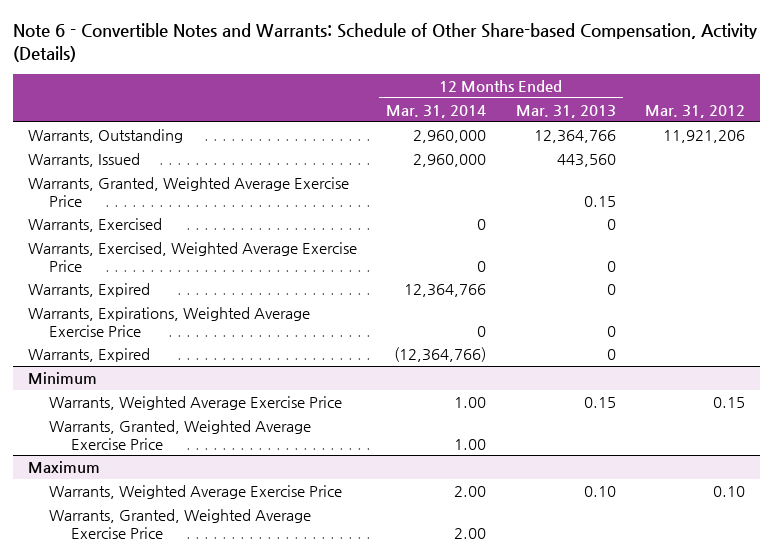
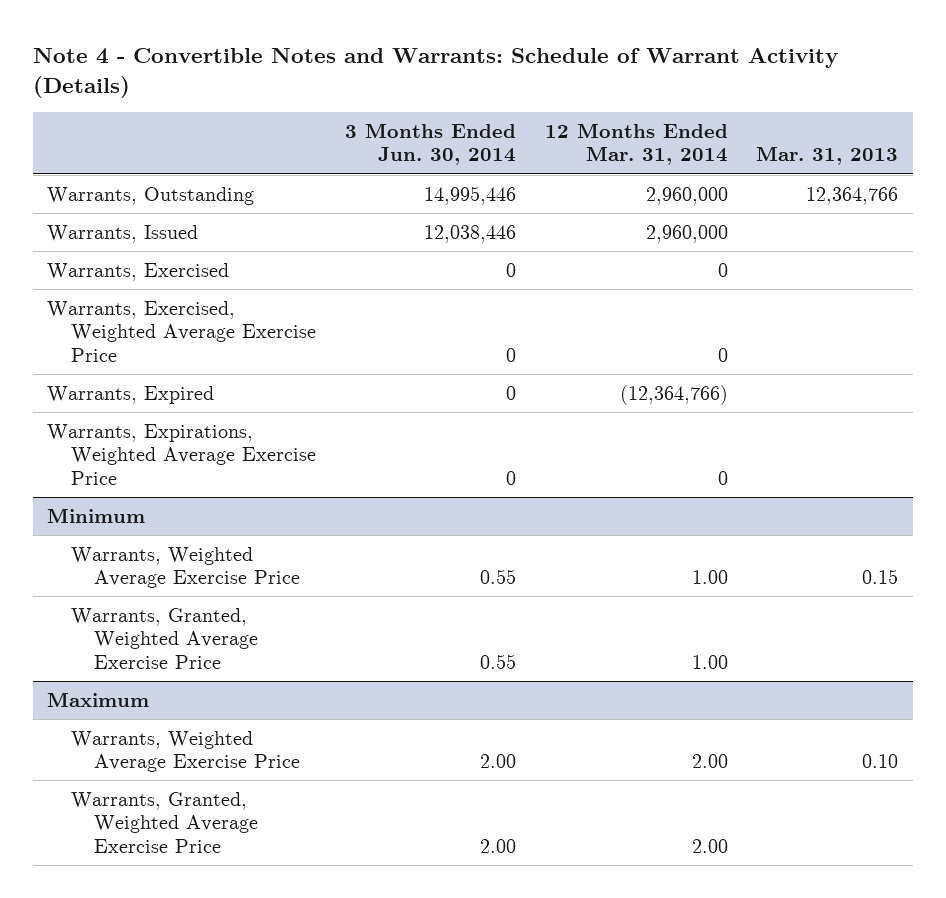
- Note 6 - Convertible Notes and Warrants: Schedule of Other Share-based Compensation, Activity (Details)
+ Note 4 - Convertible Notes and Warrants: Schedule of Warrant Activity (Details)
- | 12 Months Ended Mar. 31, 2014 | 12 Months Ended Mar. 31, 2013 | Mar. 31, 2012
+ | 3 Months Ended Jun. 30, 2014 | 12 Months Ended Mar. 31, 2014 | Mar. 31, 2013
- Warrants, Granted, Weighted Average Exercise Price | | 0.15 |
- Warrants, Expired | 12,364,766 | 0 |
moved down: Warrants, Expirations, Weighted Average Exercise Price | 0 | 0 |

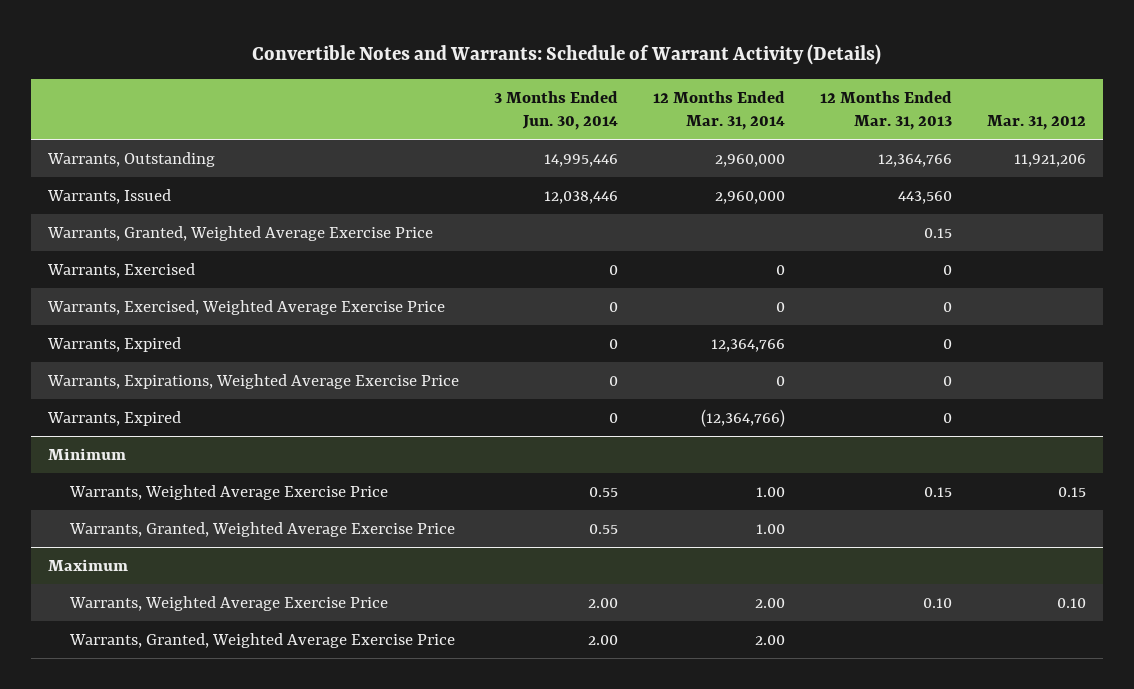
- Note 4 - Convertible Notes and Warrants: Schedule of Warrant Activity (Details)
+ Convertible Notes and Warrants: Schedule of Warrant Activity (Details)
- | 3 Months Ended Jun. 30, 2014 | 12 Months Ended Mar. 31, 2014 | Mar. 31, 2013
+ | 3 Months Ended Jun. 30, 2014 | 12 Months Ended Mar. 31, 2014 | 12 Months Ended Mar. 31, 2013 | Mar. 31, 2012
+ Warrants, Granted, Weighted Average Exercise Price | | | 0.15 |
+ Warrants, Expired | 0 | 12,364,766 | 0 |
moved down: Warrants, Expired | 0 | (12,364,766) | 0 |

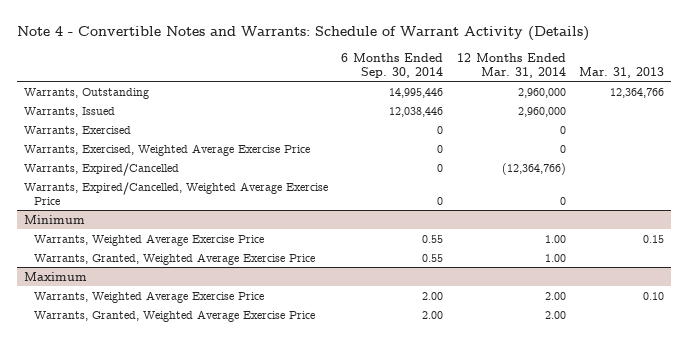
- Convertible Notes and Warrants: Schedule of Warrant Activity (Details)
+ Note 4 - Convertible Notes and Warrants: Schedule of Warrant Activity (Details)
- | 3 Months Ended Jun. 30, 2014 | 12 Months Ended Mar. 31, 2014 | 12 Months Ended Mar. 31, 2013 | Mar. 31, 2012
+ | 6 Months Ended Sep. 30, 2014 | 12 Months Ended Mar. 31, 2014 | Mar. 31, 2013
- Warrants, Granted, Weighted Average Exercise Price | | | 0.15 |
- Warrants, Expired | 0 | 12,364,766 | 0 |
- Warrants, Expirations, Weighted Average Exercise Price | 0 | 0 | 0 |
- Warrants, Expired | 0 | (12,364,766) | 0 |
+ Warrants, Expired/Cancelled | 0 | (12,364,766) |
+ Warrants, Expired/Cancelled, Weighted Average Exercise Price | 0 | 0 |

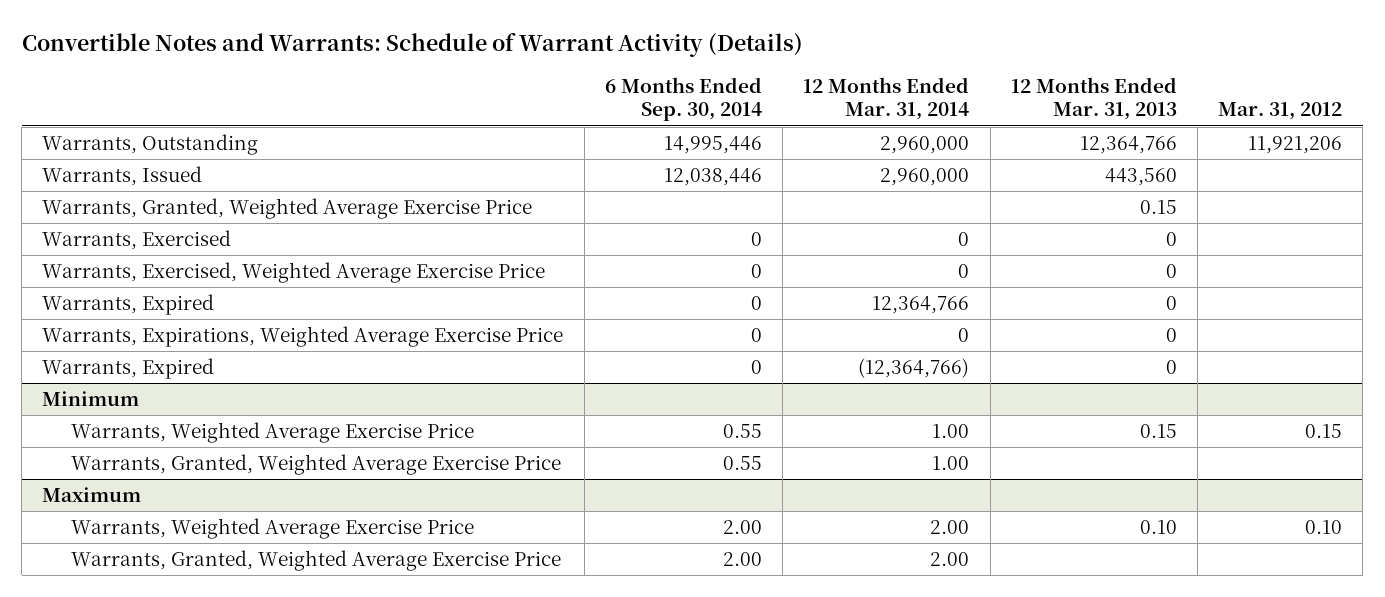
- Note 4 - Convertible Notes and Warrants: Schedule of Warrant Activity (Details)
+ Convertible Notes and Warrants: Schedule of Warrant Activity (Details)
- | 6 Months Ended Sep. 30, 2014 | 12 Months Ended Mar. 31, 2014 | Mar. 31, 2013
+ | 6 Months Ended Sep. 30, 2014 | 12 Months Ended Mar. 31, 2014 | 12 Months Ended Mar. 31, 2013 | Mar. 31, 2012
+ Warrants, Granted, Weighted Average Exercise Price | | | 0.15 |
- Warrants, Expired/Cancelled | 0 | (12,364,766) |
- Warrants, Expired/Cancelled, Weighted Average Exercise Price | 0 | 0 |
+ Warrants, Expired | 0 | 12,364,766 | 0 |
+ Warrants, Expirations, Weighted Average Exercise Price | 0 | 0 | 0 |
+ Warrants, Expired | 0 | (12,364,766) | 0 |

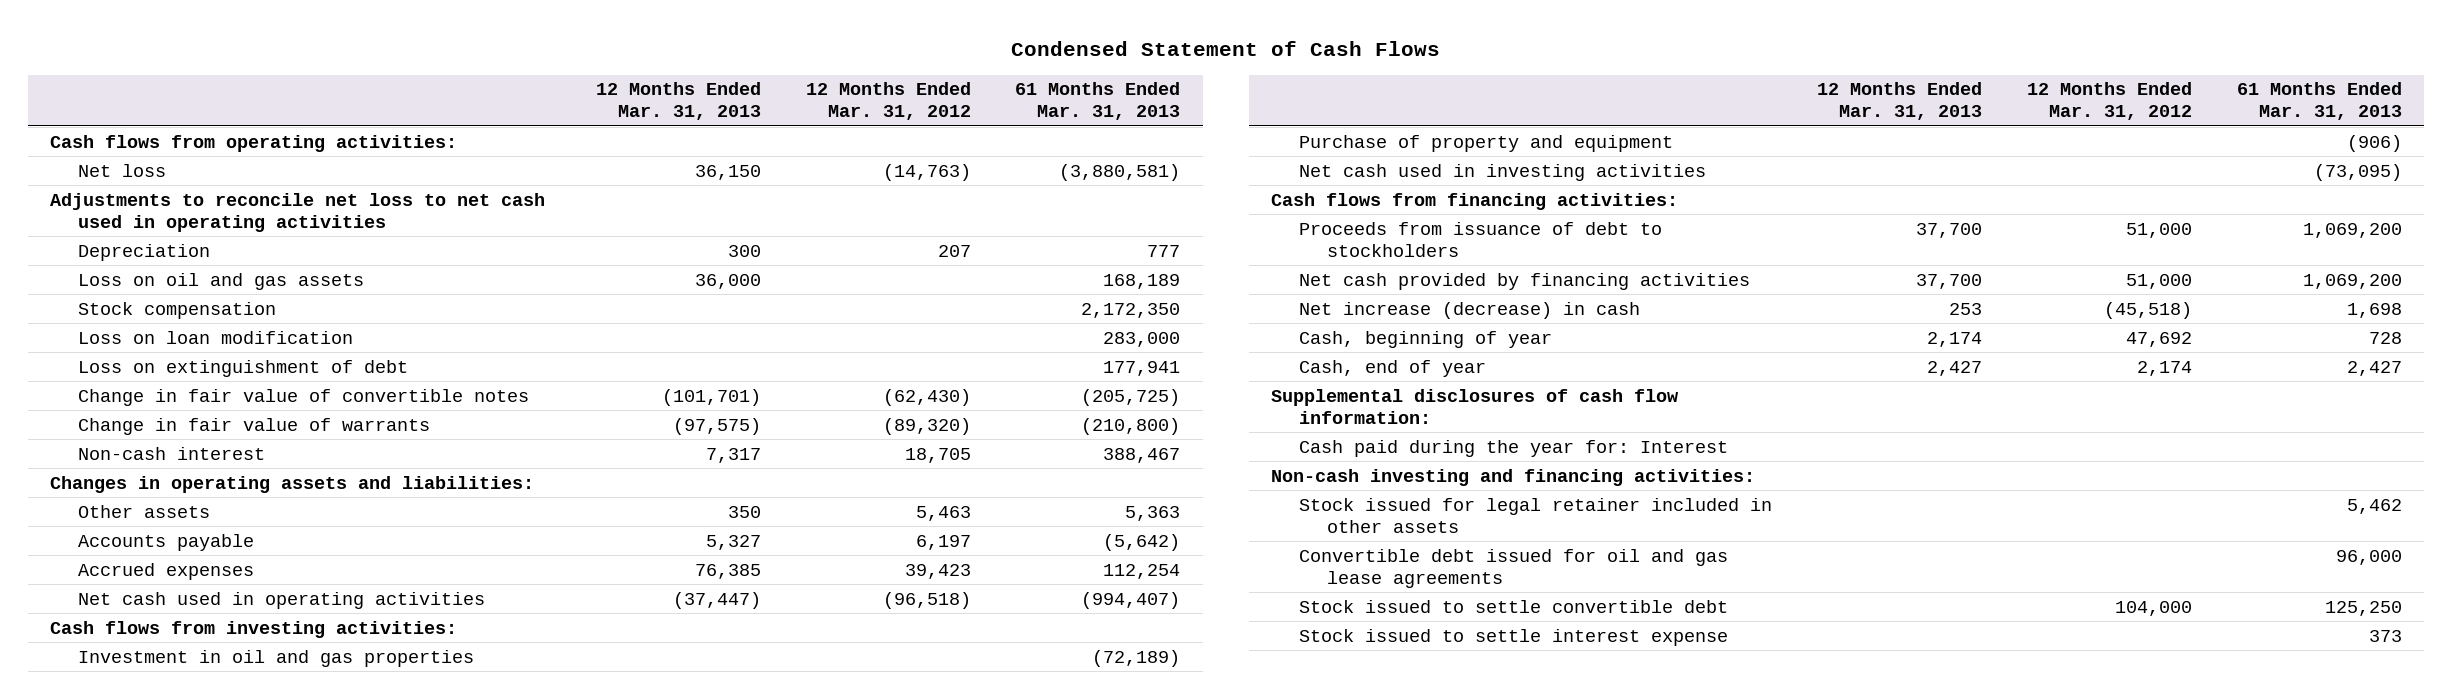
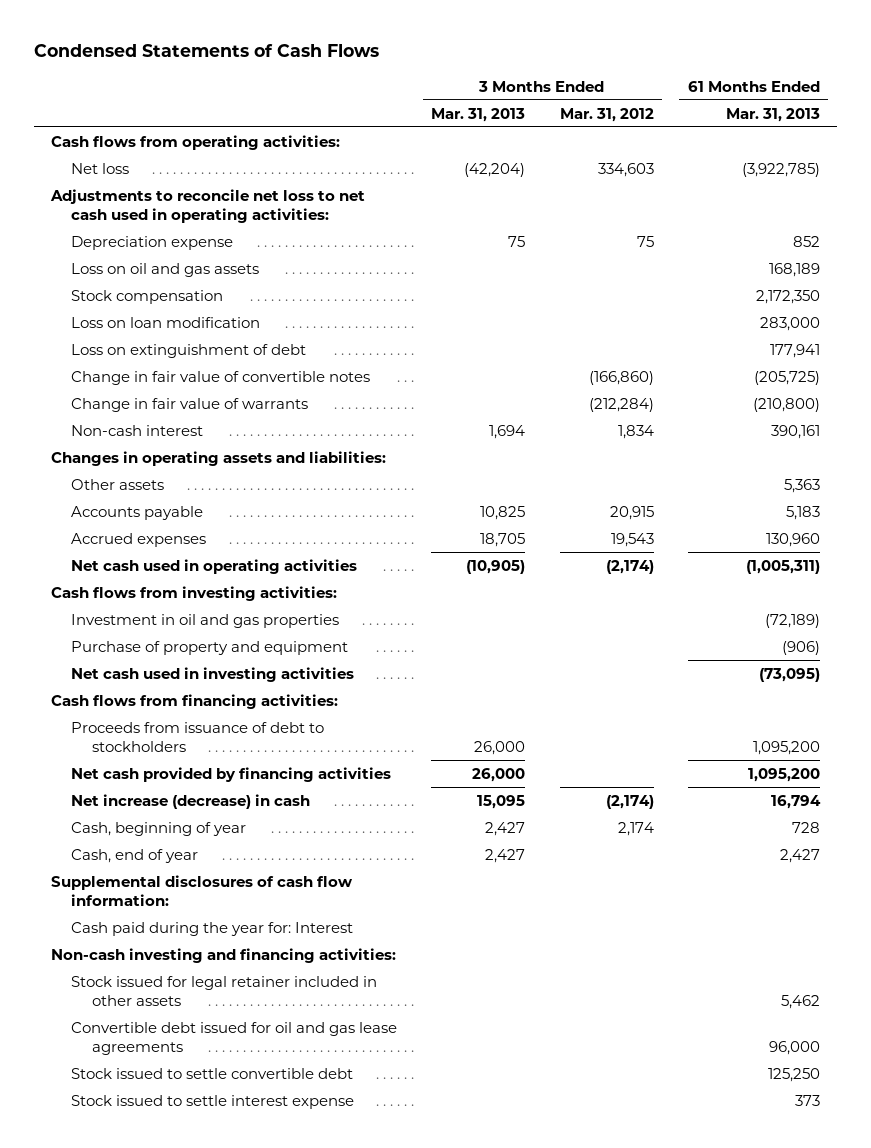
- Condensed Statement of Cash Flows
+ Condensed Statements of Cash Flows
- | 12 Months Ended Mar. 31, 2013 | 12 Months Ended Mar. 31, 2012 | 61 Months Ended Mar. 31, 2013
+ | 3 Months Ended Mar. 31, 2013 | 3 Months Ended Mar. 31, 2012 | 61 Months Ended Mar. 31, 2013
- Net loss | 36,150 | (14,763) | (3,880,581)
- Adjustments to reconcile net loss to net cash used in operating activities
- Depreciation | 300 | 207 | 777
+ Net loss | (42,204) | 334,603 | (3,922,785)
+ Adjustments to reconcile net loss to net cash used in operating activities:
+ Depreciation expense | 75 | 75 | 852
- Non-cash interest | 7,317 | 18,705 | 388,467
+ Non-cash interest | 1,694 | 1,834 | 390,161
- Accounts payable | 5,327 | 6,197 | (5,642)
- Accrued expenses | 76,385 | 39,423 | 112,254
- Net cash used in operating activities | (37,447) | (96,518) | (994,407)
+ Accounts payable | 10,825 | 20,915 | 5,183
+ Accrued expenses | 18,705 | 19,543 | 130,960
+ Net cash used in operating activities | (10,905) | (2,174) | (1,005,311)
- Proceeds from issuance of debt to stockholders | 37,700 | 51,000 | 1,069,200
- Net cash provided by financing activities | 37,700 | 51,000 | 1,069,200
- Net increase (decrease) in cash | 253 | (45,518) | 1,698
+ Proceeds from issuance of debt to stockholders | 26,000 | | 1,095,200
+ Net cash provided by financing activities | 26,000 | | 1,095,200
+ Net increase (decrease) in cash | 15,095 | (2,174) | 16,794

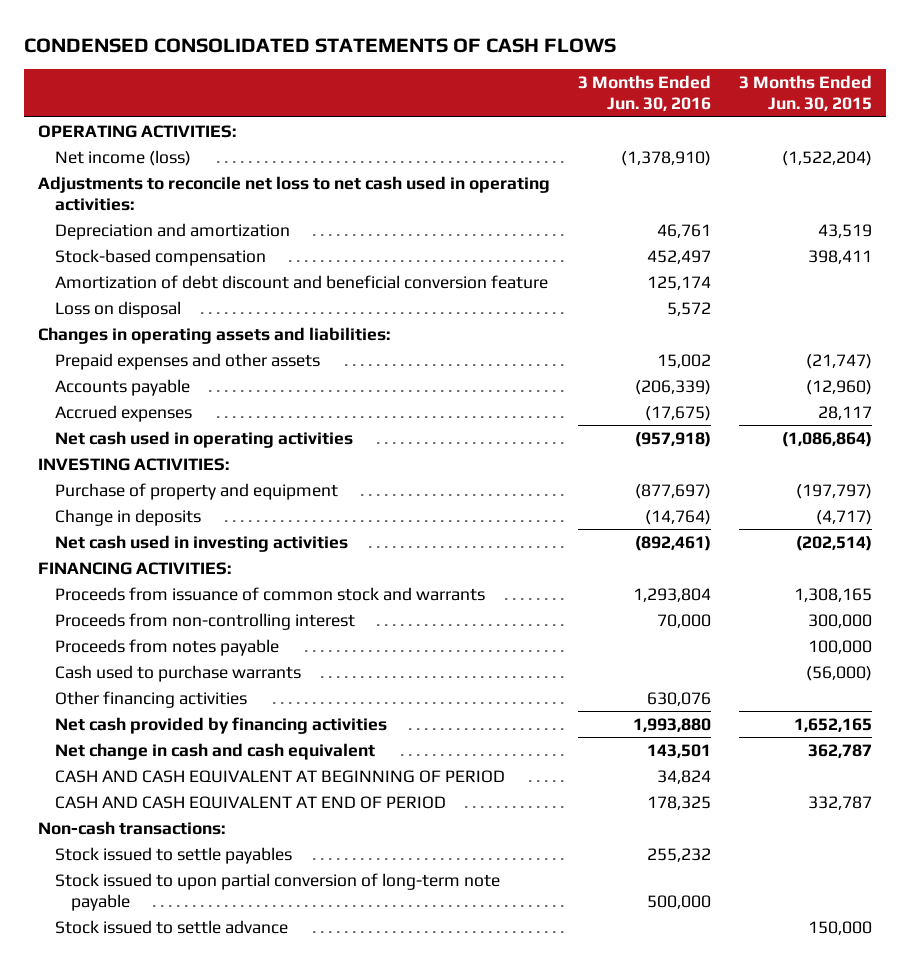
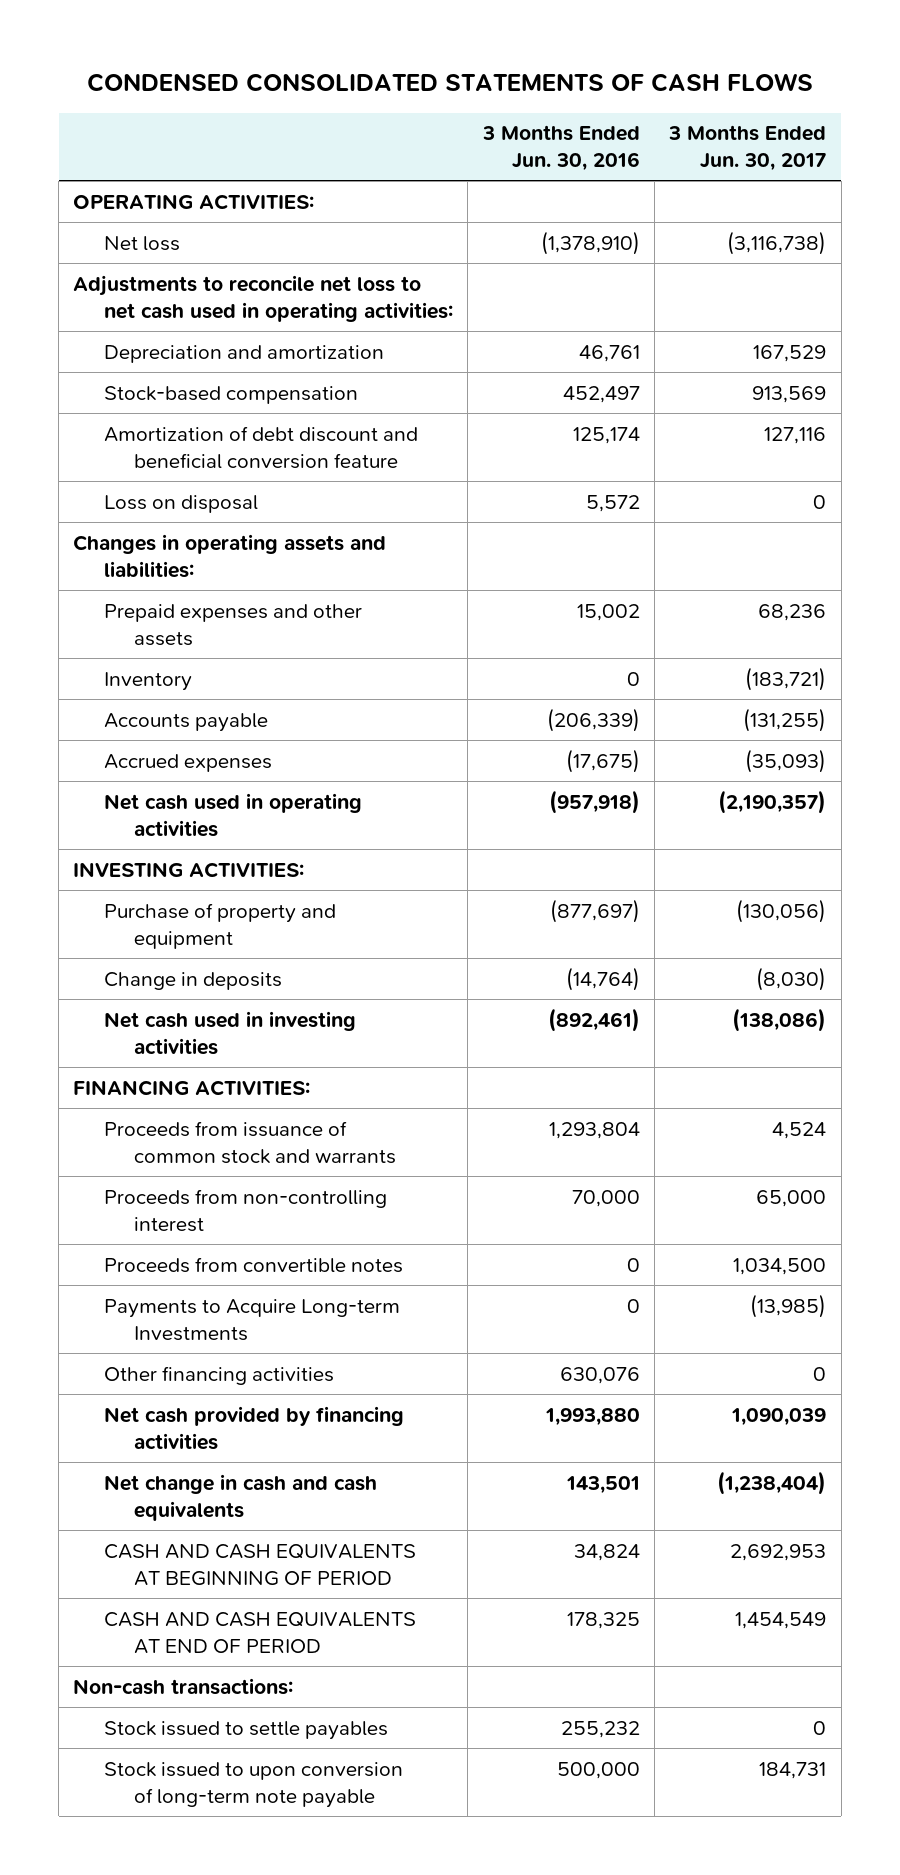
- | 3 Months Ended Jun. 30, 2016 | 3 Months Ended Jun. 30, 2015
+ | 3 Months Ended Jun. 30, 2016 | 3 Months Ended Jun. 30, 2017
- Net income (loss) | (1,378,910) | (1,522,204)
+ Net loss | (1,378,910) | (3,116,738)
+ Inventory | 0 | (183,721)
- Proceeds from notes payable | | 100,000
- Cash used to purchase warrants | | (56,000)
+ Proceeds from convertible notes | 0 | 1,034,500
+ Payments to Acquire Long-term Investments | 0 | (13,985)
- Net change in cash and cash equivalent | 143,501 | 362,787
- CASH AND CASH EQUIVALENT AT BEGINNING OF PERIOD | 34,824 |
- CASH AND CASH EQUIVALENT AT END OF PERIOD | 178,325 | 332,787
+ Net change in cash and cash equivalents | 143,501 | (1,238,404)
+ CASH AND CASH EQUIVALENTS AT BEGINNING OF PERIOD | 34,824 | 2,692,953
+ CASH AND CASH EQUIVALENTS AT END OF PERIOD | 178,325 | 1,454,549
- Stock issued to upon partial conversion of long-term note payable | 500,000 |
- Stock issued to settle advance | | 150,000
+ Stock issued to upon conversion of long-term note payable | 500,000 | 184,731

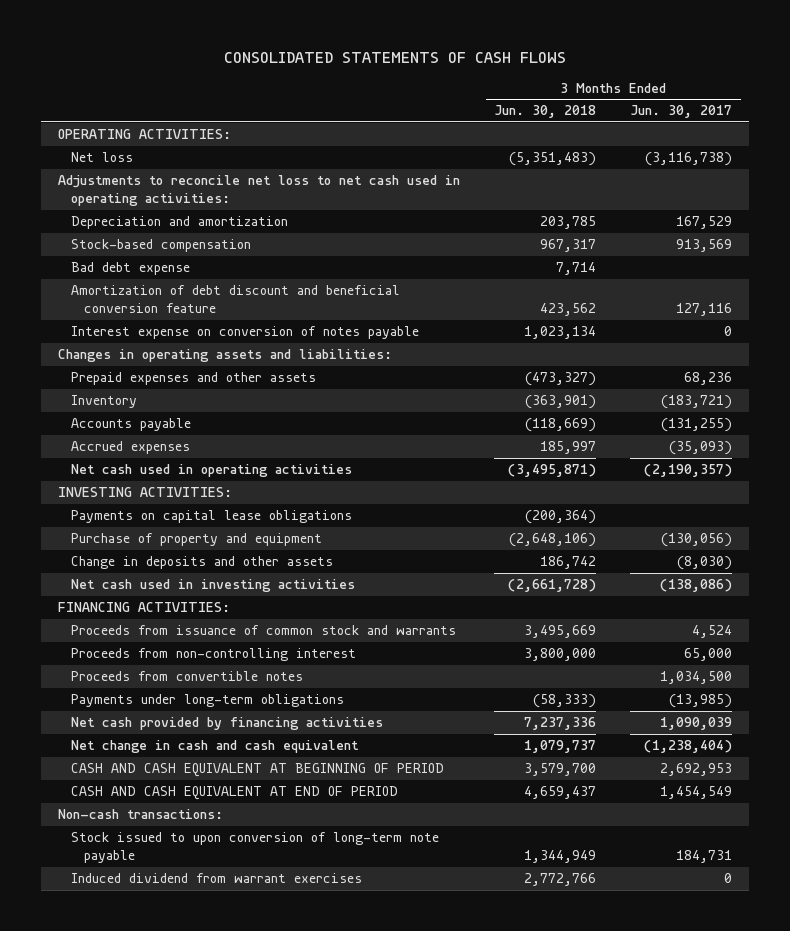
- CONDENSED CONSOLIDATED STATEMENTS OF CASH FLOWS
+ CONSOLIDATED STATEMENTS OF CASH FLOWS
- | 3 Months Ended Jun. 30, 2016 | 3 Months Ended Jun. 30, 2017
+ | 3 Months Ended Jun. 30, 2018 | 3 Months Ended Jun. 30, 2017
+ Bad debt expense | 7,714 |
- Loss on disposal | 5,572 | 0
+ Interest expense on conversion of notes payable | 1,023,134 | 0
+ Payments on capital lease obligations | (200,364) |
- Change in deposits | (14,764) | (8,030)
+ Change in deposits and other assets | 186,742 | (8,030)
- Payments to Acquire Long-term Investments | 0 | (13,985)
- Other financing activities | 630,076 | 0
+ Payments under long-term obligations | (58,333) | (13,985)
- Net change in cash and cash equivalents | 143,501 | (1,238,404)
- CASH AND CASH EQUIVALENTS AT BEGINNING OF PERIOD | 34,824 | 2,692,953
- CASH AND CASH EQUIVALENTS AT END OF PERIOD | 178,325 | 1,454,549
+ Net change in cash and cash equivalent | 1,079,737 | (1,238,404)
+ CASH AND CASH EQUIVALENT AT BEGINNING OF PERIOD | 3,579,700 | 2,692,953
+ CASH AND CASH EQUIVALENT AT END OF PERIOD | 4,659,437 | 1,454,549
- Stock issued to settle payables | 255,232 | 0
+ Induced dividend from warrant exercises | 2,772,766 | 0

